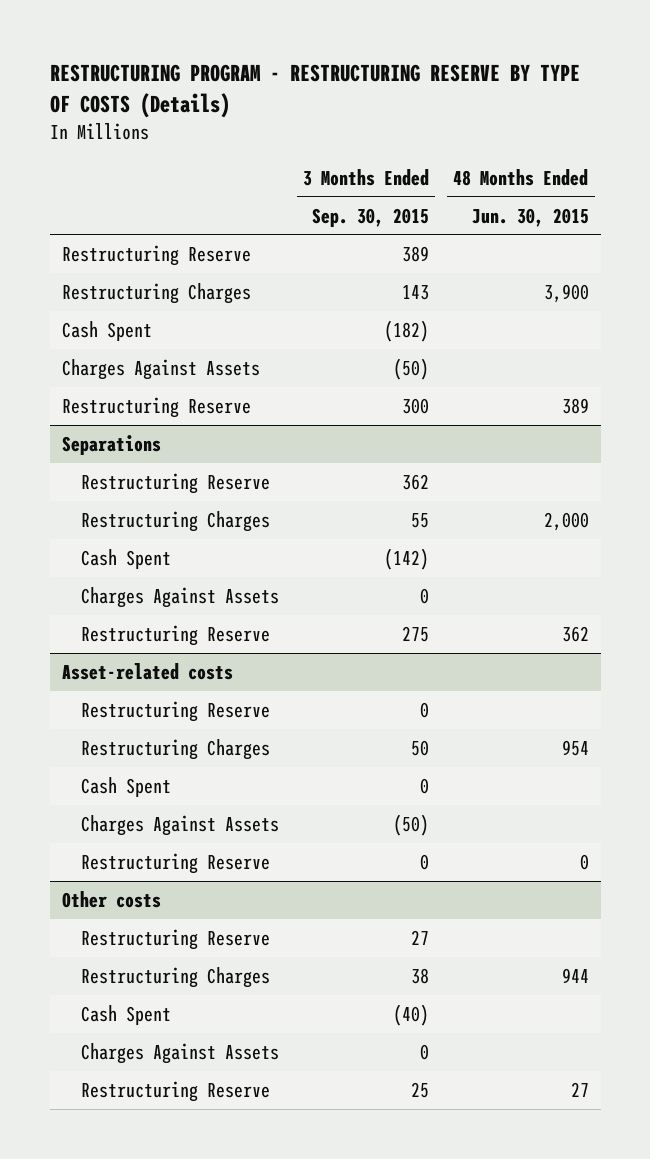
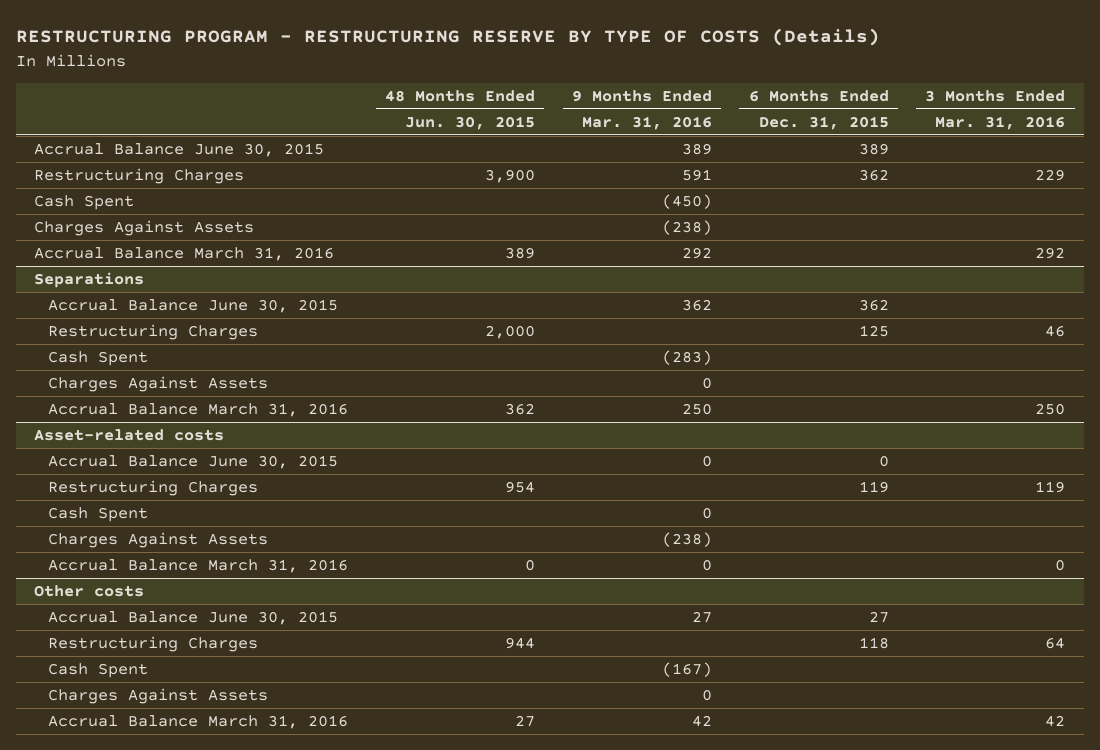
- | 3 Months Ended Sep. 30, 2015 | 48 Months Ended Jun. 30, 2015
+ | 48 Months Ended Jun. 30, 2015 | 9 Months Ended Mar. 31, 2016 | 6 Months Ended Dec. 31, 2015 | 3 Months Ended Mar. 31, 2016
- Restructuring Reserve | 389 |
+ Accrual Balance June 30, 2015 | | 389 | 389 |
- Restructuring Reserve | 300 | 389
+ Accrual Balance March 31, 2016 | 389 | 292 | | 292
@ Separations
- Restructuring Reserve | 362 |
+ Accrual Balance June 30, 2015 | | 362 | 362 |
- Restructuring Reserve | 275 | 362
+ Accrual Balance March 31, 2016 | 362 | 250 | | 250
@ Asset-related costs
- Restructuring Reserve | 0 |
+ Accrual Balance June 30, 2015 | | 0 | 0 |
- Restructuring Reserve | 0 | 0
+ Accrual Balance March 31, 2016 | 0 | 0 | | 0
@ Other costs
- Restructuring Reserve | 27 |
+ Accrual Balance June 30, 2015 | | 27 | 27 |
- Restructuring Reserve | 25 | 27
+ Accrual Balance March 31, 2016 | 27 | 42 | | 42

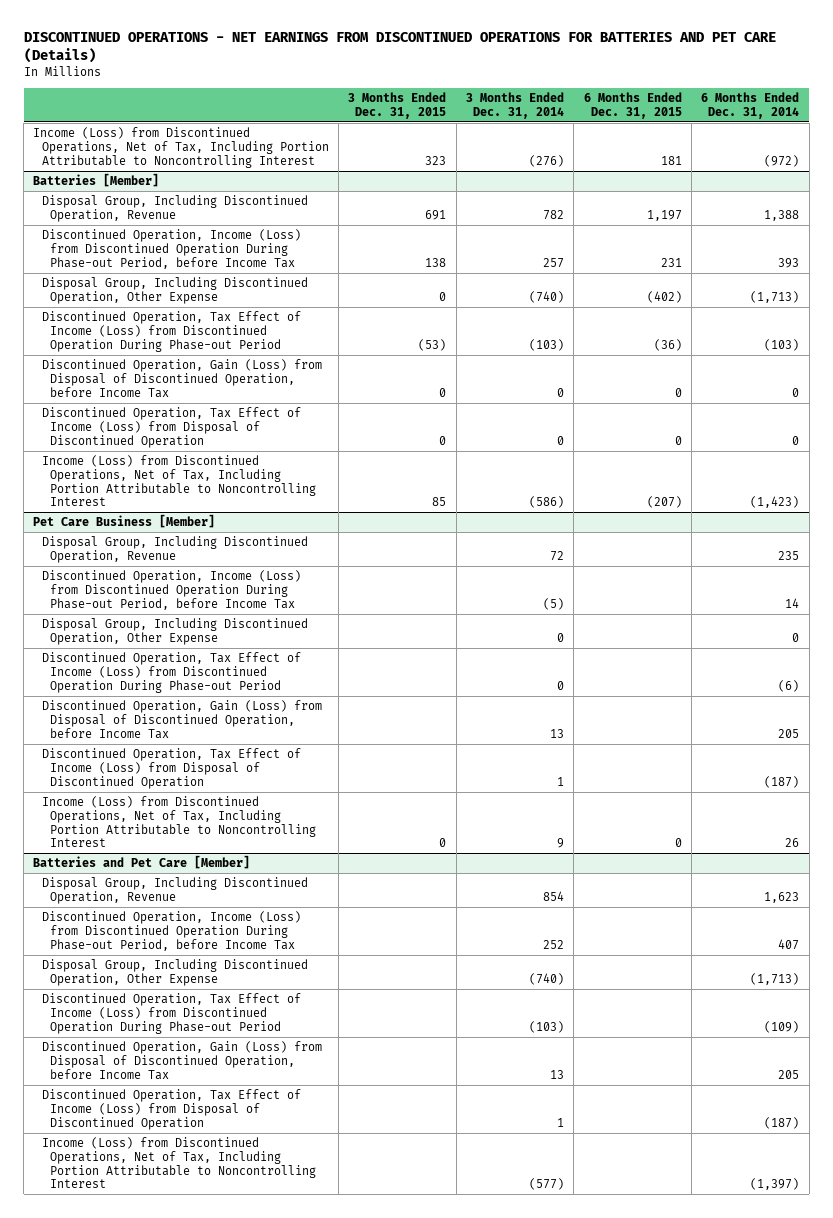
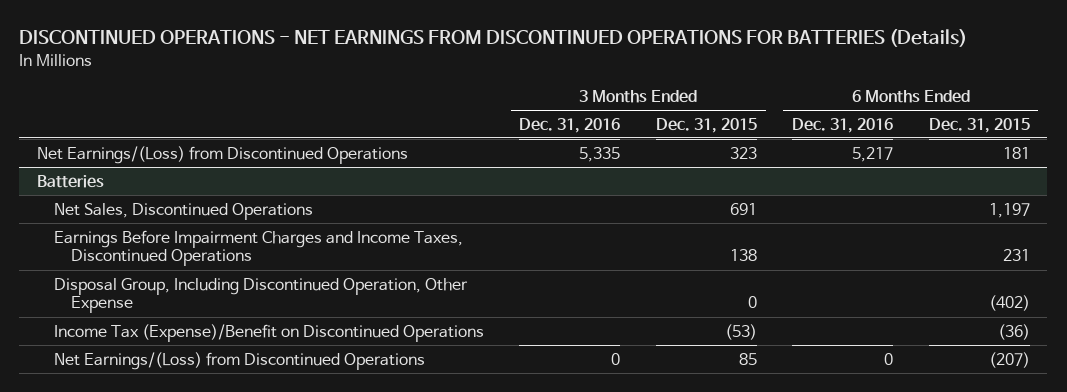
- DISCONTINUED OPERATIONS - NET EARNINGS FROM DISCONTINUED OPERATIONS FOR BATTERIES AND PET CARE (Details)
+ DISCONTINUED OPERATIONS - NET EARNINGS FROM DISCONTINUED OPERATIONS FOR BATTERIES (Details)
- | 3 Months Ended Dec. 31, 2015 | 3 Months Ended Dec. 31, 2014 | 6 Months Ended Dec. 31, 2015 | 6 Months Ended Dec. 31, 2014
+ | 3 Months Ended Dec. 31, 2016 | 3 Months Ended Dec. 31, 2015 | 6 Months Ended Dec. 31, 2016 | 6 Months Ended Dec. 31, 2015
- Income (Loss) from Discontinued Operations, Net of Tax, Including Portion Attributable to Noncontrolling Interest | 323 | (276) | 181 | (972)
- Batteries [Member]
- Disposal Group, Including Discontinued Operation, Revenue | 691 | 782 | 1,197 | 1,388
- Discontinued Operation, Income (Loss) from Discontinued Operation During Phase-out Period, before Income Tax | 138 | 257 | 231 | 393
+ Net Earnings/(Loss) from Discontinued Operations | 5,335 | 323 | 5,217 | 181
+ Batteries
+ Net Sales, Discontinued Operations | | 691 | | 1,197
+ Earnings Before Impairment Charges and Income Taxes, Discontinued Operations | | 138 | | 231
- Discontinued Operation, Tax Effect of Income (Loss) from Discontinued Operation During Phase-out Period | (53) | (103) | (36) | (103)
- Discontinued Operation, Gain (Loss) from Disposal of Discontinued Operation, before Income Tax | 0 | 0 | 0 | 0
- Discontinued Operation, Tax Effect of Income (Loss) from Disposal of Discontinued Operation | 0 | 0 | 0 | 0
- Income (Loss) from Discontinued Operations, Net of Tax, Including Portion Attributable to Noncontrolling Interest | 85 | (586) | (207) | (1,423)
- Pet Care Business [Member]
- Disposal Group, Including Discontinued Operation, Revenue | | 72 | | 235
- Discontinued Operation, Income (Loss) from Discontinued Operation During Phase-out Period, before Income Tax | | (5) | | 14
- Disposal Group, Including Discontinued Operation, Other Expense | | 0 | | 0
- Discontinued Operation, Tax Effect of Income (Loss) from Discontinued Operation During Phase-out Period | | 0 | | (6)
- Discontinued Operation, Gain (Loss) from Disposal of Discontinued Operation, before Income Tax | | 13 | | 205
- Discontinued Operation, Tax Effect of Income (Loss) from Disposal of Discontinued Operation | | 1 | | (187)
- Income (Loss) from Discontinued Operations, Net of Tax, Including Portion Attributable to Noncontrolling Interest | 0 | 9 | 0 | 26
- Batteries and Pet Care [Member]
- Disposal Group, Including Discontinued Operation, Revenue | | 854 | | 1,623
- Discontinued Operation, Income (Loss) from Discontinued Operation During Phase-out Period, before Income Tax | | 252 | | 407
- Disposal Group, Including Discontinued Operation, Other Expense | | (740) | | (1,713)
- Discontinued Operation, Tax Effect of Income (Loss) from Discontinued Operation During Phase-out Period | | (103) | | (109)
- Discontinued Operation, Gain (Loss) from Disposal of Discontinued Operation, before Income Tax | | 13 | | 205
- Discontinued Operation, Tax Effect of Income (Loss) from Disposal of Discontinued Operation | | 1 | | (187)
- Income (Loss) from Discontinued Operations, Net of Tax, Including Portion Attributable to Noncontrolling Interest | | (577) | | (1,397)
+ Income Tax (Expense)/Benefit on Discontinued Operations | | (53) | | (36)
+ Net Earnings/(Loss) from Discontinued Operations | 0 | 85 | 0 | (207)

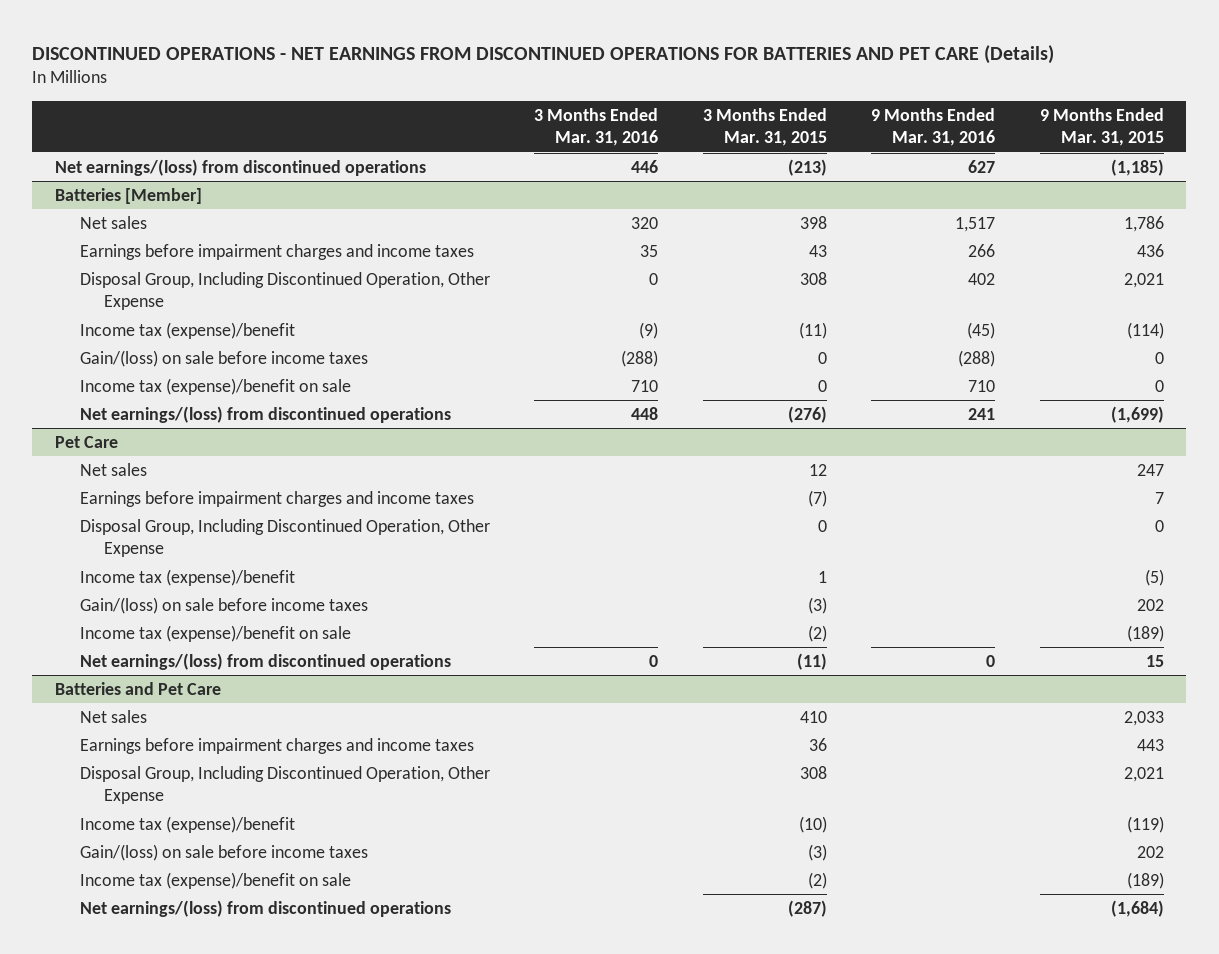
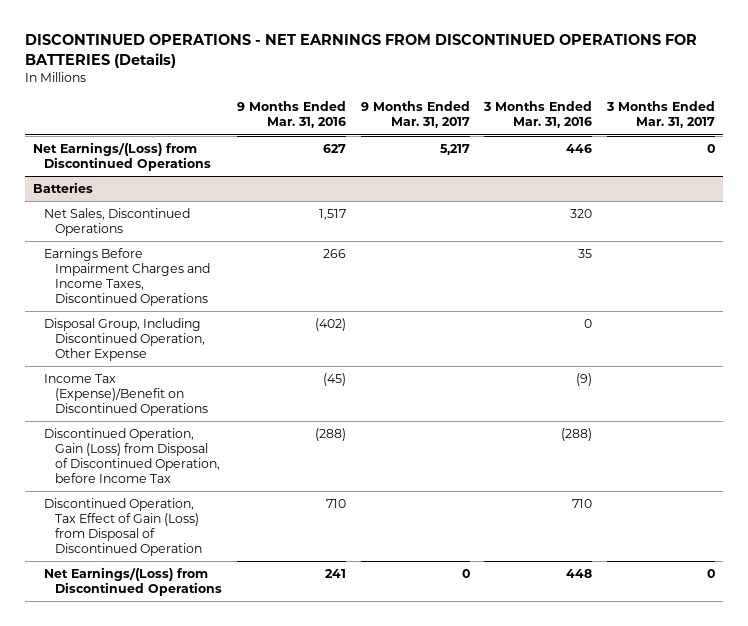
- DISCONTINUED OPERATIONS - NET EARNINGS FROM DISCONTINUED OPERATIONS FOR BATTERIES AND PET CARE (Details)
+ DISCONTINUED OPERATIONS - NET EARNINGS FROM DISCONTINUED OPERATIONS FOR BATTERIES (Details)
- | 3 Months Ended Mar. 31, 2016 | 3 Months Ended Mar. 31, 2015 | 9 Months Ended Mar. 31, 2016 | 9 Months Ended Mar. 31, 2015
+ | 9 Months Ended Mar. 31, 2016 | 9 Months Ended Mar. 31, 2017 | 3 Months Ended Mar. 31, 2016 | 3 Months Ended Mar. 31, 2017
- Net earnings/(loss) from discontinued operations | 446 | (213) | 627 | (1,185)
- Batteries [Member]
- Net sales | 320 | 398 | 1,517 | 1,786
- Earnings before impairment charges and income taxes | 35 | 43 | 266 | 436
- Disposal Group, Including Discontinued Operation, Other Expense | 0 | 308 | 402 | 2,021
- Income tax (expense)/benefit | (9) | (11) | (45) | (114)
- Gain/(loss) on sale before income taxes | (288) | 0 | (288) | 0
- Income tax (expense)/benefit on sale | 710 | 0 | 710 | 0
- Net earnings/(loss) from discontinued operations | 448 | (276) | 241 | (1,699)
- Pet Care
- Net sales | | 12 | | 247
- Earnings before impairment charges and income taxes | | (7) | | 7
- Disposal Group, Including Discontinued Operation, Other Expense | | 0 | | 0
- Income tax (expense)/benefit | | 1 | | (5)
- Gain/(loss) on sale before income taxes | | (3) | | 202
- Income tax (expense)/benefit on sale | | (2) | | (189)
- Net earnings/(loss) from discontinued operations | 0 | (11) | 0 | 15
- Batteries and Pet Care
- Net sales | | 410 | | 2,033
- Earnings before impairment charges and income taxes | | 36 | | 443
- Disposal Group, Including Discontinued Operation, Other Expense | | 308 | | 2,021
- Income tax (expense)/benefit | | (10) | | (119)
- Gain/(loss) on sale before income taxes | | (3) | | 202
- Income tax (expense)/benefit on sale | | (2) | | (189)
- Net earnings/(loss) from discontinued operations | | (287) | | (1,684)
+ Net Earnings/(Loss) from Discontinued Operations | 627 | 5,217 | 446 | 0
+ Batteries
+ Net Sales, Discontinued Operations | 1,517 | | 320 |
+ Earnings Before Impairment Charges and Income Taxes, Discontinued Operations | 266 | | 35 |
+ Disposal Group, Including Discontinued Operation, Other Expense | (402) | | 0 |
+ Income Tax (Expense)/Benefit on Discontinued Operations | (45) | | (9) |
+ Discontinued Operation, Gain (Loss) from Disposal of Discontinued Operation, before Income Tax | (288) | | (288) |
+ Discontinued Operation, Tax Effect of Gain (Loss) from Disposal of Discontinued Operation | 710 | | 710 |
+ Net Earnings/(Loss) from Discontinued Operations | 241 | 0 | 448 | 0

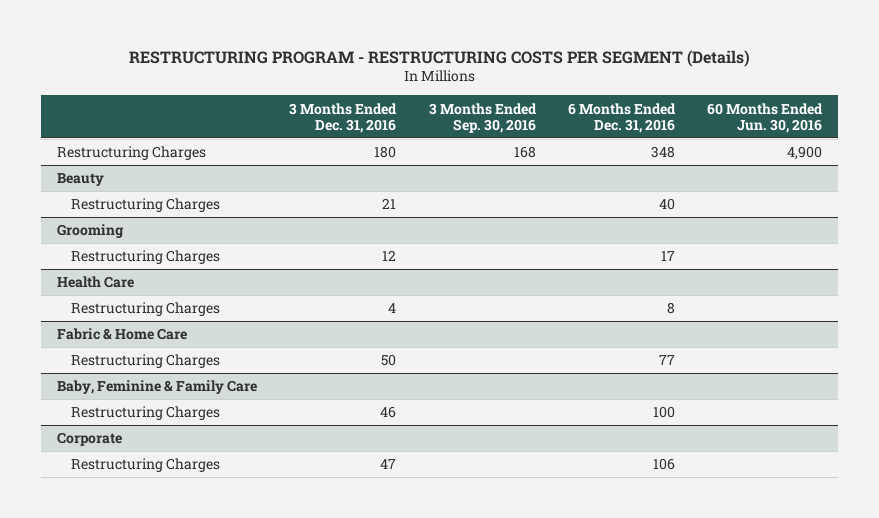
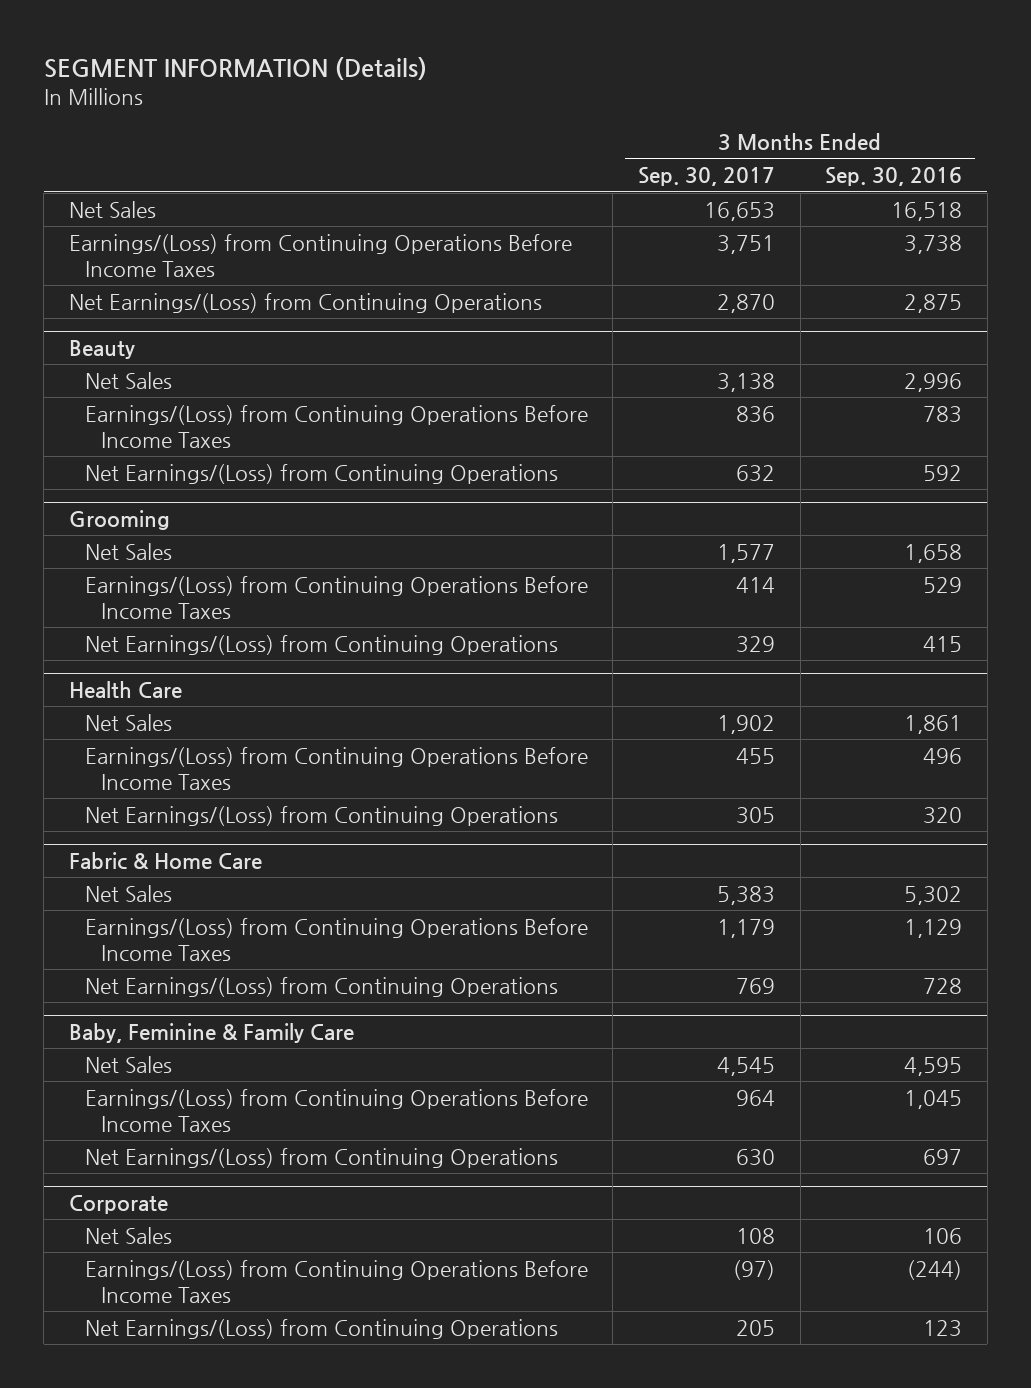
- RESTRUCTURING PROGRAM - RESTRUCTURING COSTS PER SEGMENT (Details)
+ SEGMENT INFORMATION (Details)
- | 3 Months Ended Dec. 31, 2016 | 3 Months Ended Sep. 30, 2016 | 6 Months Ended Dec. 31, 2016 | 60 Months Ended Jun. 30, 2016
+ | 3 Months Ended Sep. 30, 2017 | 3 Months Ended Sep. 30, 2016
- Restructuring Charges | 180 | 168 | 348 | 4,900
+ Net Sales | 16,653 | 16,518
+ Earnings/(Loss) from Continuing Operations Before Income Taxes | 3,751 | 3,738
+ Net Earnings/(Loss) from Continuing Operations | 2,870 | 2,875
@ Beauty
- Restructuring Charges | 21 | | 40 |
+ Net Sales | 3,138 | 2,996
+ Earnings/(Loss) from Continuing Operations Before Income Taxes | 836 | 783
+ Net Earnings/(Loss) from Continuing Operations | 632 | 592
@ Grooming
- Restructuring Charges | 12 | | 17 |
+ Net Sales | 1,577 | 1,658
+ Earnings/(Loss) from Continuing Operations Before Income Taxes | 414 | 529
+ Net Earnings/(Loss) from Continuing Operations | 329 | 415
@ Health Care
- Restructuring Charges | 4 | | 8 |
+ Net Sales | 1,902 | 1,861
+ Earnings/(Loss) from Continuing Operations Before Income Taxes | 455 | 496
+ Net Earnings/(Loss) from Continuing Operations | 305 | 320
@ Fabric & Home Care
- Restructuring Charges | 50 | | 77 |
+ Net Sales | 5,383 | 5,302
+ Earnings/(Loss) from Continuing Operations Before Income Taxes | 1,179 | 1,129
+ Net Earnings/(Loss) from Continuing Operations | 769 | 728
@ Baby, Feminine & Family Care
- Restructuring Charges | 46 | | 100 |
+ Net Sales | 4,545 | 4,595
+ Earnings/(Loss) from Continuing Operations Before Income Taxes | 964 | 1,045
+ Net Earnings/(Loss) from Continuing Operations | 630 | 697
@ Corporate
- Restructuring Charges | 47 | | 106 |
+ Net Sales | 108 | 106
+ Earnings/(Loss) from Continuing Operations Before Income Taxes | (97) | (244)
+ Net Earnings/(Loss) from Continuing Operations | 205 | 123

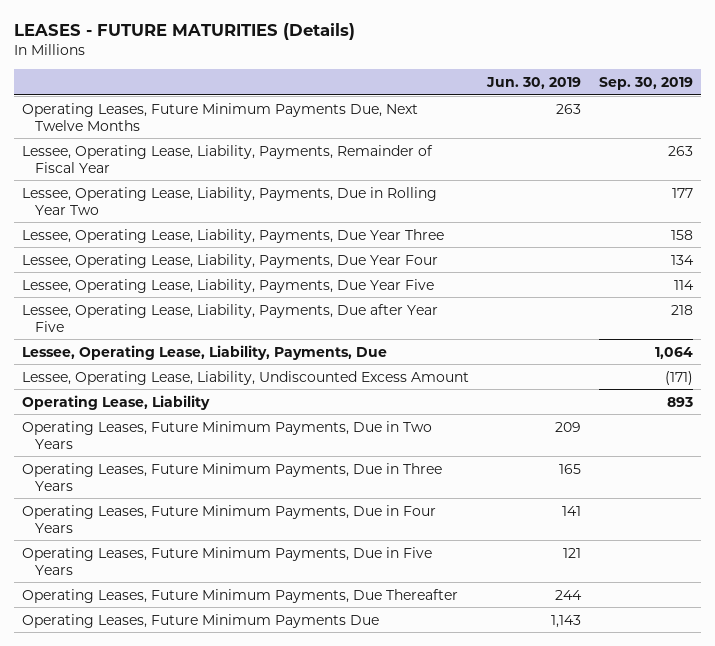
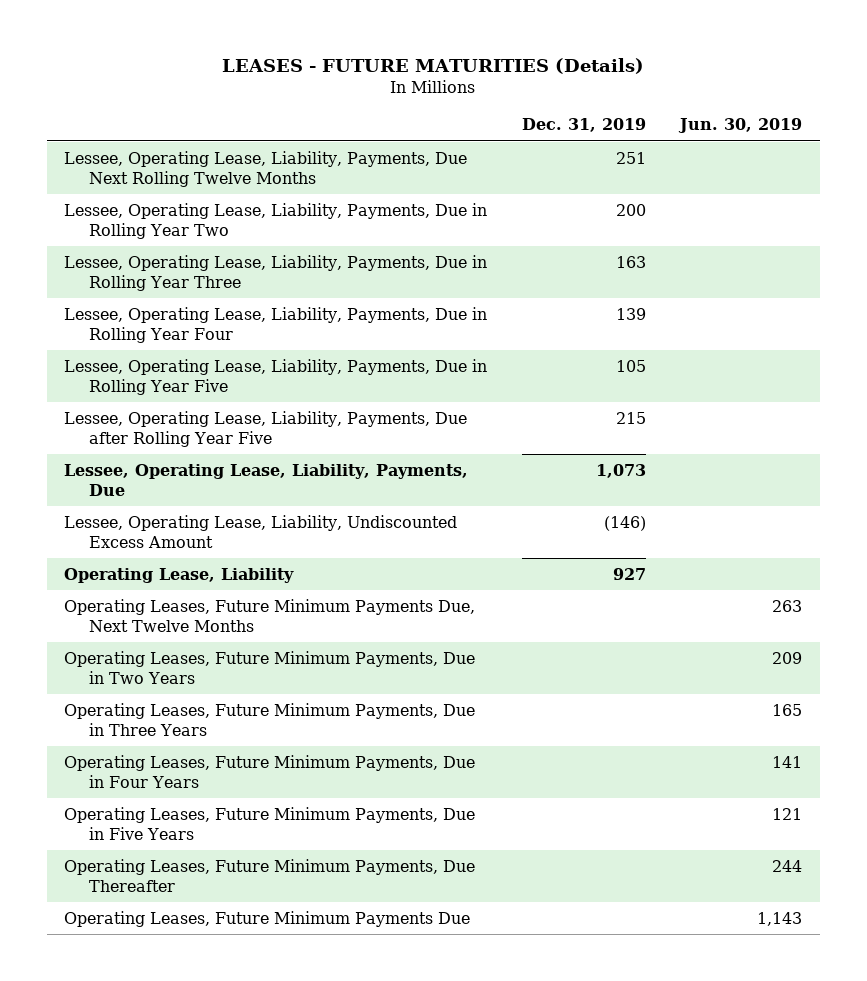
- | Jun. 30, 2019 | Sep. 30, 2019
+ | Dec. 31, 2019 | Jun. 30, 2019
- Lessee, Operating Lease, Liability, Payments, Remainder of Fiscal Year | | 263
+ Lessee, Operating Lease, Liability, Payments, Due Next Rolling Twelve Months | 251 |
- Lessee, Operating Lease, Liability, Payments, Due Year Three | | 158
- Lessee, Operating Lease, Liability, Payments, Due Year Four | | 134
- Lessee, Operating Lease, Liability, Payments, Due Year Five | | 114
- Lessee, Operating Lease, Liability, Payments, Due after Year Five | | 218
+ Lessee, Operating Lease, Liability, Payments, Due in Rolling Year Three | 163 |
+ Lessee, Operating Lease, Liability, Payments, Due in Rolling Year Four | 139 |
+ Lessee, Operating Lease, Liability, Payments, Due in Rolling Year Five | 105 |
+ Lessee, Operating Lease, Liability, Payments, Due after Rolling Year Five | 215 |
moved down: Operating Leases, Future Minimum Payments Due, Next Twelve Months | | 263

